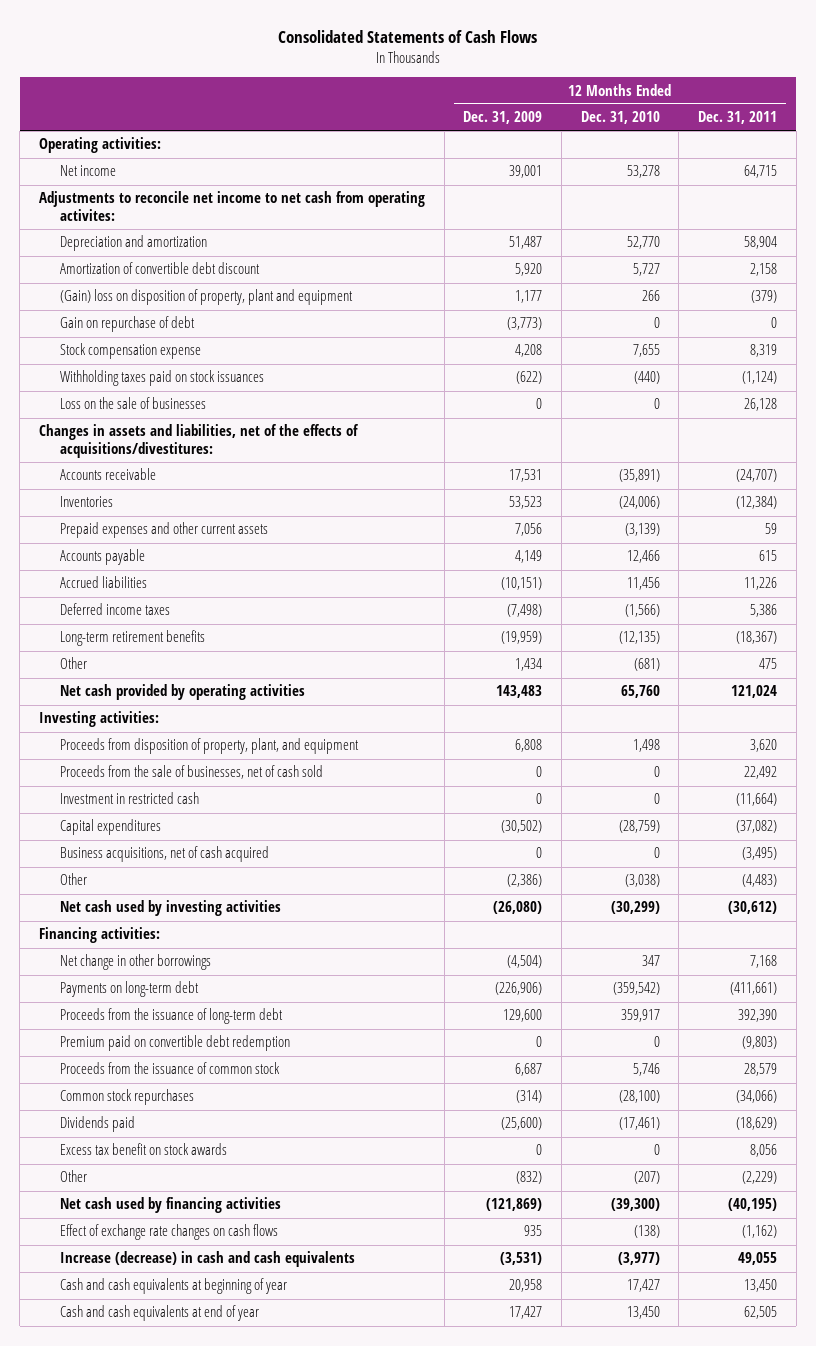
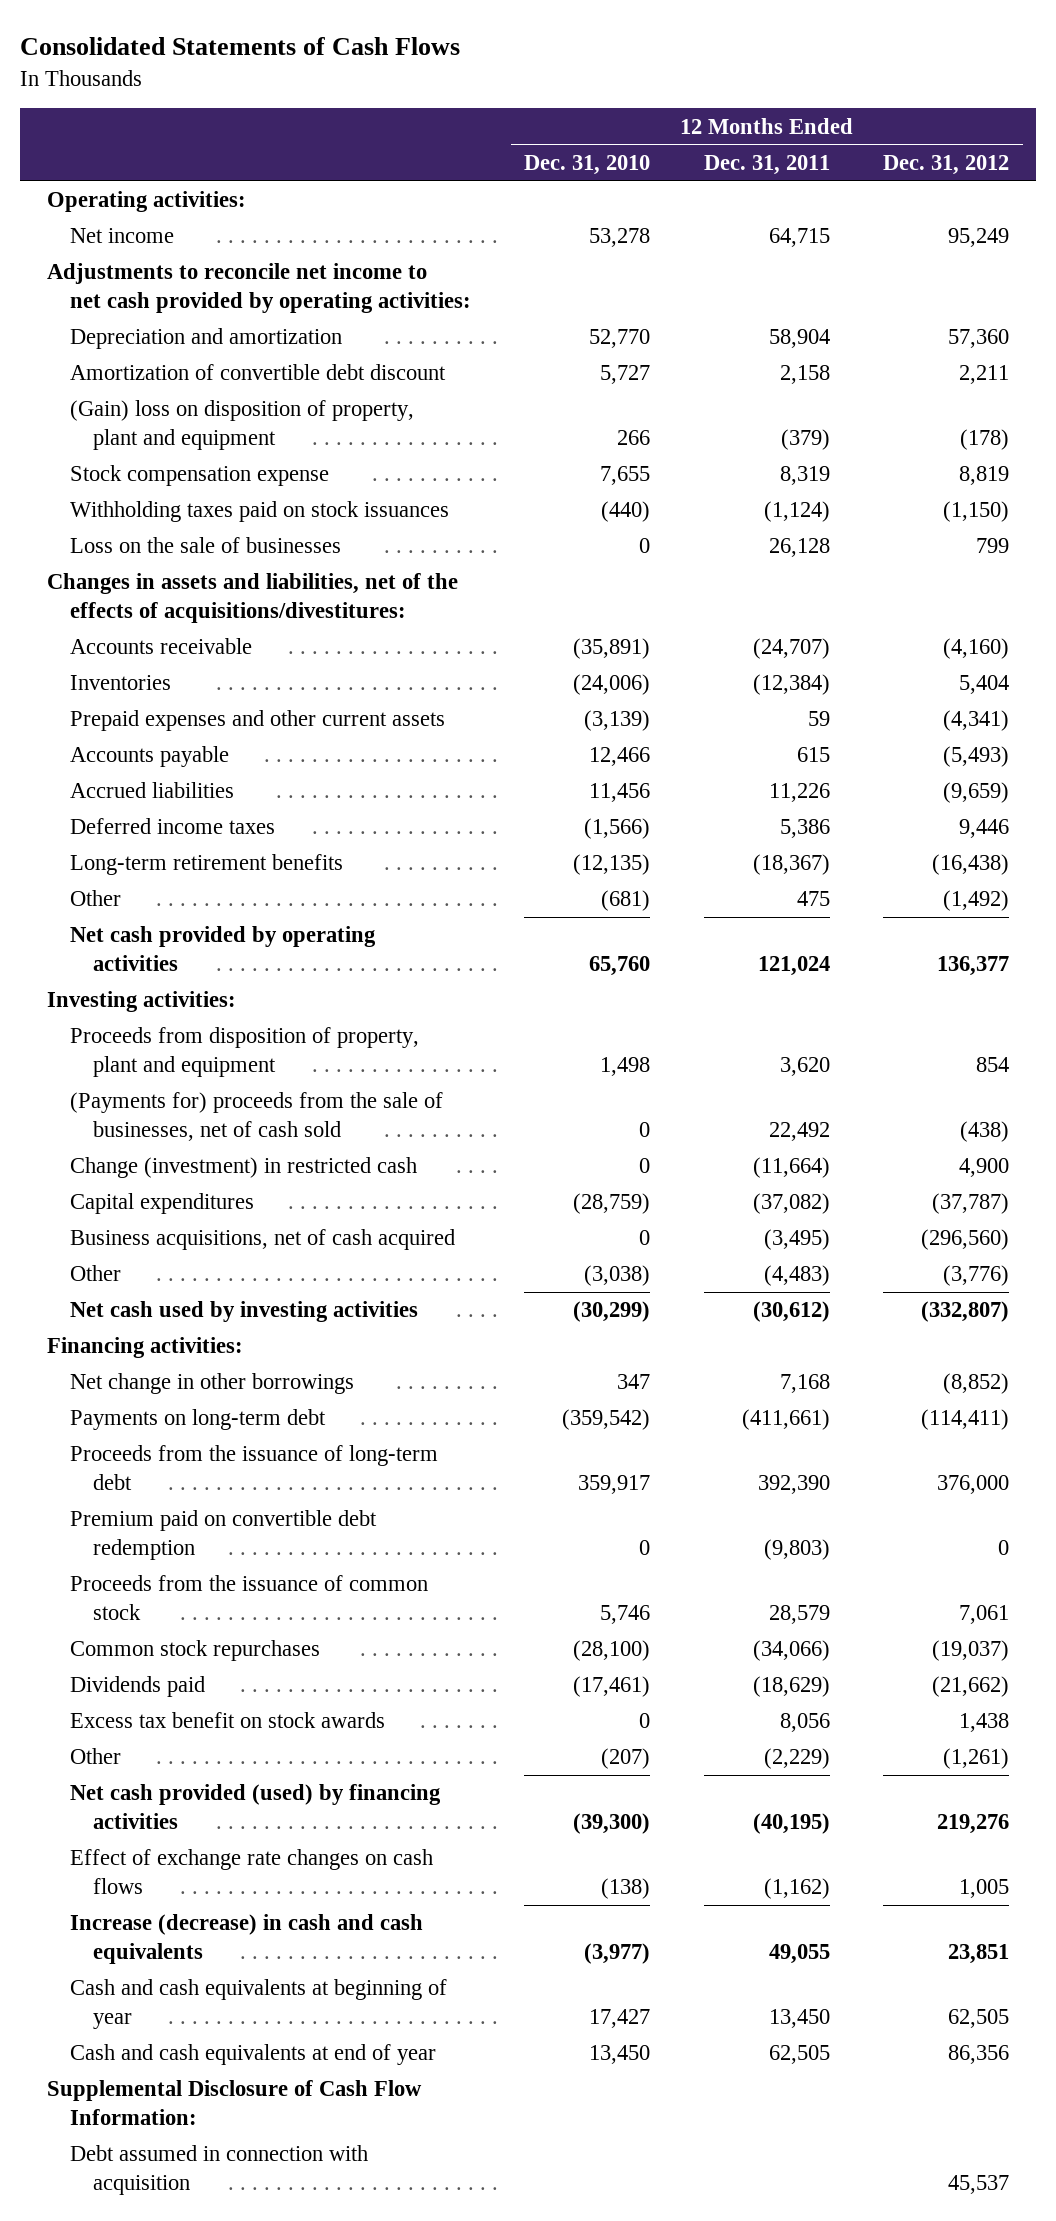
- | 12 Months Ended Dec. 31, 2009 | 12 Months Ended Dec. 31, 2010 | 12 Months Ended Dec. 31, 2011
+ | 12 Months Ended Dec. 31, 2010 | 12 Months Ended Dec. 31, 2011 | 12 Months Ended Dec. 31, 2012
- Adjustments to reconcile net income to net cash from operating activites:
+ Adjustments to reconcile net income to net cash provided by operating activities:
- Gain on repurchase of debt | (3,773) | 0 | 0
- Proceeds from disposition of property, plant, and equipment | 6,808 | 1,498 | 3,620
- Proceeds from the sale of businesses, net of cash sold | 0 | 0 | 22,492
- Investment in restricted cash | 0 | 0 | (11,664)
+ Proceeds from disposition of property, plant and equipment | 1,498 | 3,620 | 854
+ (Payments for) proceeds from the sale of businesses, net of cash sold | 0 | 22,492 | (438)
+ Change (investment) in restricted cash | 0 | (11,664) | 4,900
- Net cash used by financing activities | (121,869) | (39,300) | (40,195)
+ Net cash provided (used) by financing activities | (39,300) | (40,195) | 219,276
+ Supplemental Disclosure of Cash Flow Information:
+ Debt assumed in connection with acquisition | | | 45,537

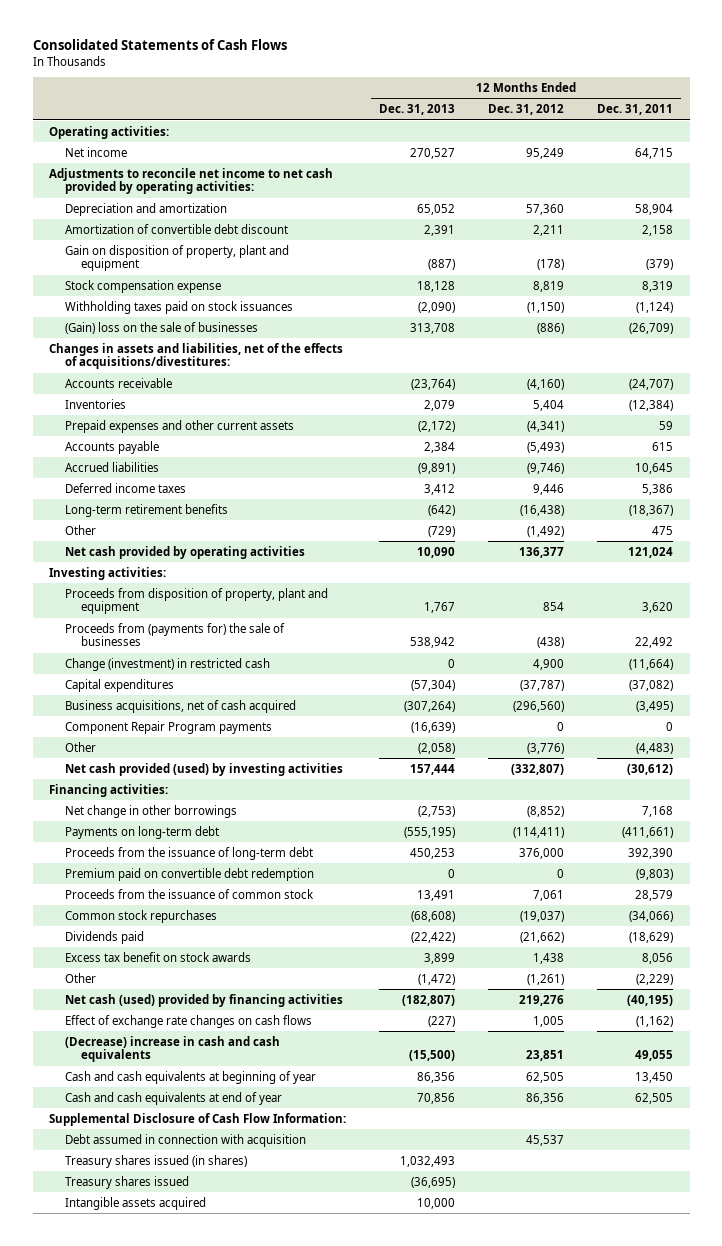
- | 12 Months Ended Dec. 31, 2010 | 12 Months Ended Dec. 31, 2011 | 12 Months Ended Dec. 31, 2012
+ | 12 Months Ended Dec. 31, 2013 | 12 Months Ended Dec. 31, 2012 | 12 Months Ended Dec. 31, 2011
- (Gain) loss on disposition of property, plant and equipment | 266 | (379) | (178)
+ Gain on disposition of property, plant and equipment | (887) | (178) | (379)
- Loss on the sale of businesses | 0 | 26,128 | 799
+ (Gain) loss on the sale of businesses | 313,708 | (886) | (26,709)
- Accrued liabilities | 11,456 | 11,226 | (9,659)
+ Accrued liabilities | (9,891) | (9,746) | 10,645
- (Payments for) proceeds from the sale of businesses, net of cash sold | 0 | 22,492 | (438)
+ Proceeds from (payments for) the sale of businesses | 538,942 | (438) | 22,492
+ Component Repair Program payments | (16,639) | 0 | 0
- Net cash used by investing activities | (30,299) | (30,612) | (332,807)
+ Net cash provided (used) by investing activities | 157,444 | (332,807) | (30,612)
- Net cash provided (used) by financing activities | (39,300) | (40,195) | 219,276
+ Net cash (used) provided by financing activities | (182,807) | 219,276 | (40,195)
- Increase (decrease) in cash and cash equivalents | (3,977) | 49,055 | 23,851
+ (Decrease) increase in cash and cash equivalents | (15,500) | 23,851 | 49,055
+ Treasury shares issued (in shares) | 1,032,493 | |
+ Treasury shares issued | (36,695) | |
+ Intangible assets acquired | 10,000 | |

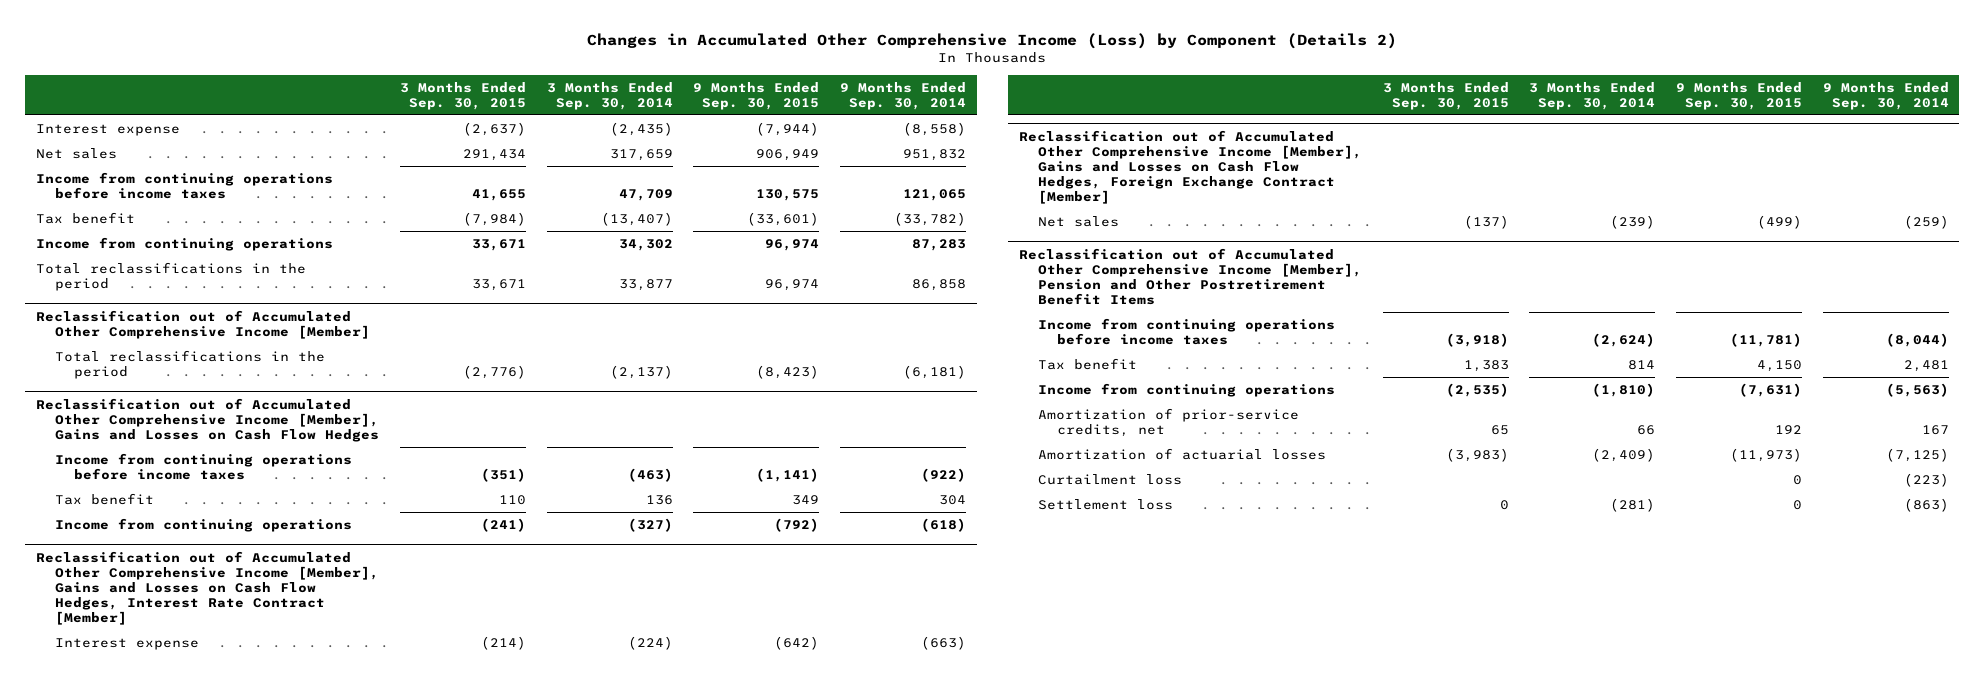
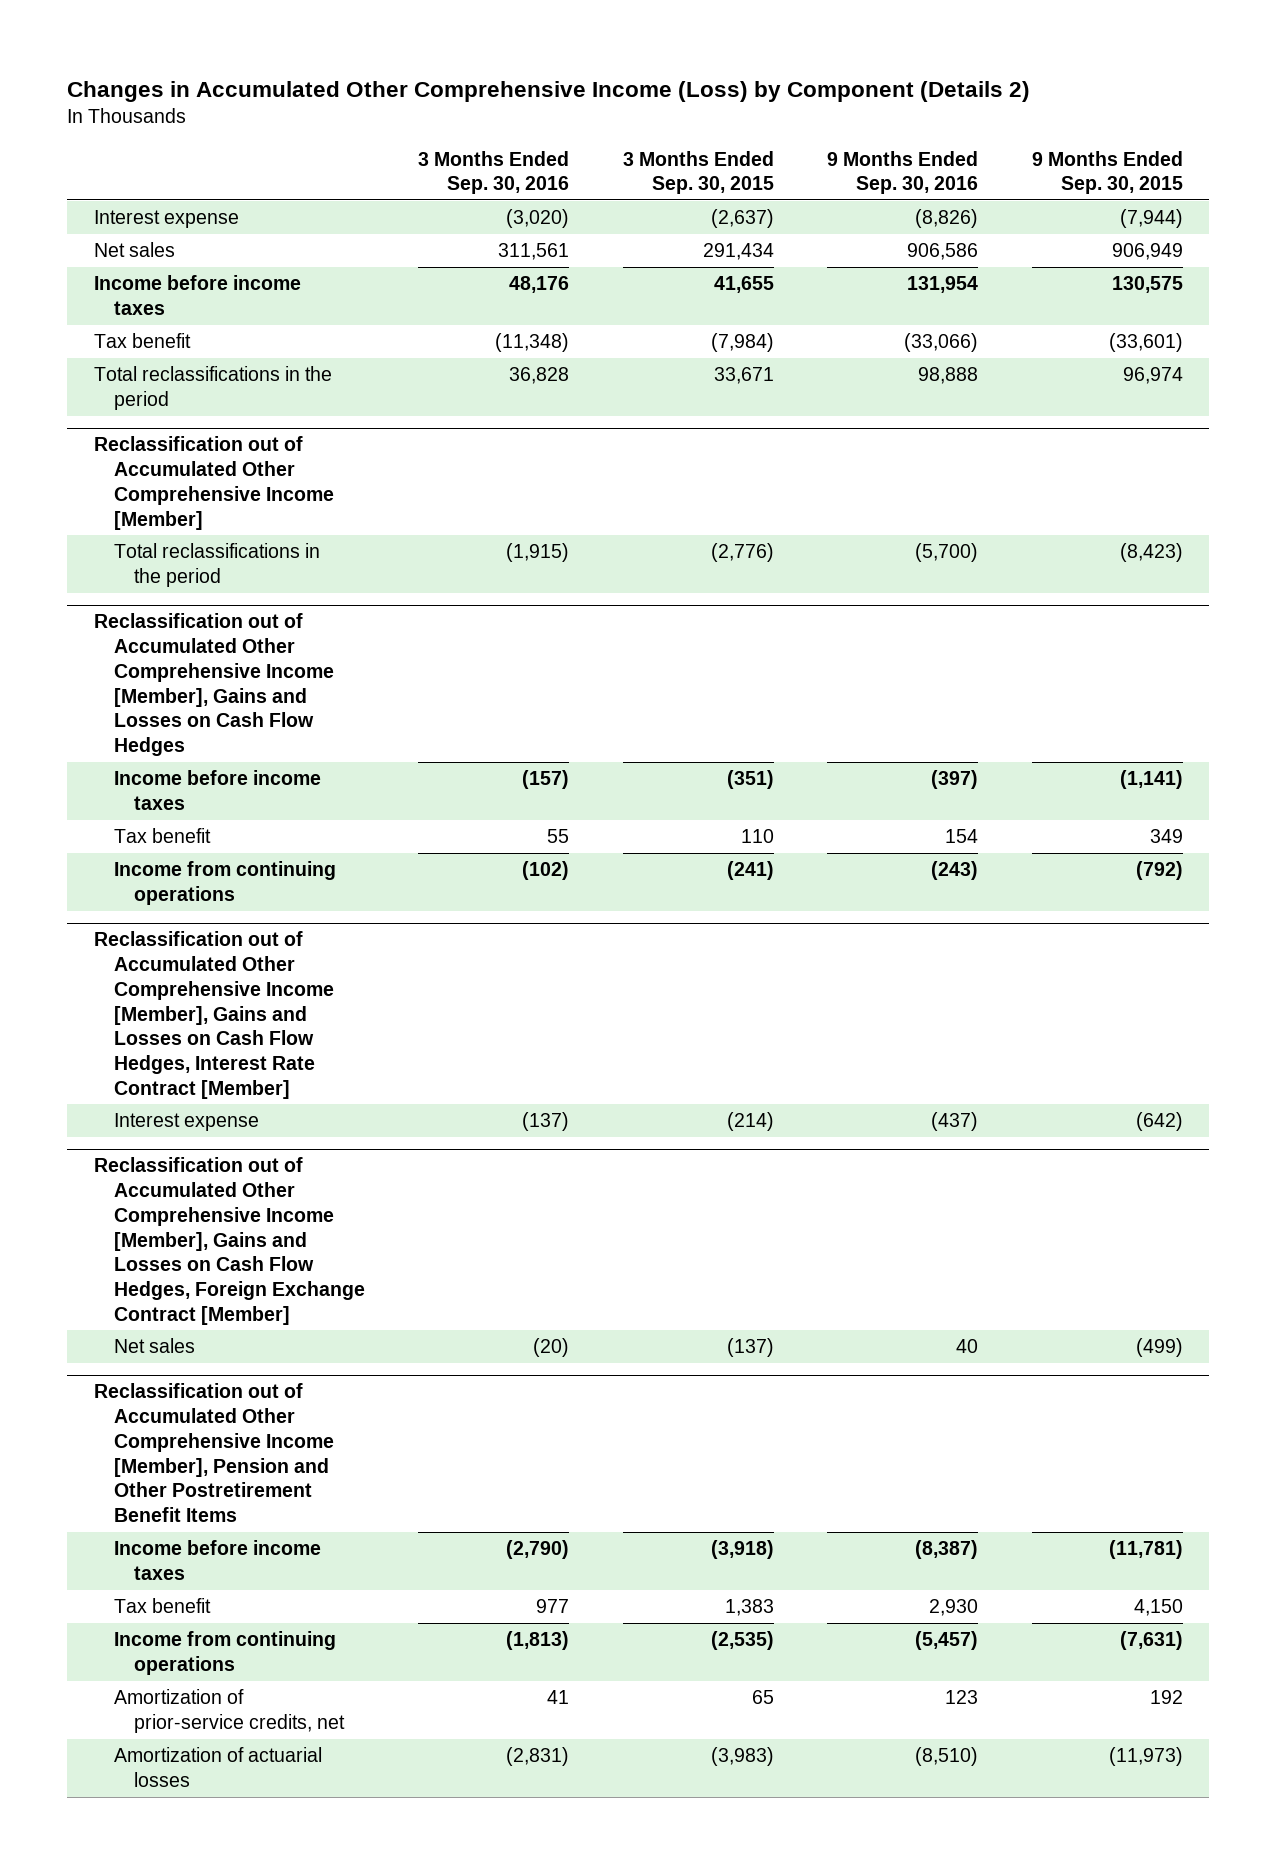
- | 3 Months Ended Sep. 30, 2015 | 3 Months Ended Sep. 30, 2014 | 9 Months Ended Sep. 30, 2015 | 9 Months Ended Sep. 30, 2014
+ | 3 Months Ended Sep. 30, 2016 | 3 Months Ended Sep. 30, 2015 | 9 Months Ended Sep. 30, 2016 | 9 Months Ended Sep. 30, 2015
- Income from continuing operations before income taxes | 41,655 | 47,709 | 130,575 | 121,065
+ Income before income taxes | 48,176 | 41,655 | 131,954 | 130,575
- Income from continuing operations | 33,671 | 34,302 | 96,974 | 87,283
@ Reclassification out of Accumulated Other Comprehensive Income [Member], Gains and Losses on Cash Flow Hedges
- Income from continuing operations before income taxes | (351) | (463) | (1,141) | (922)
+ Income before income taxes | (157) | (351) | (397) | (1,141)
@ Reclassification out of Accumulated Other Comprehensive Income [Member], Pension and Other Postretirement Benefit Items
- Income from continuing operations before income taxes | (3,918) | (2,624) | (11,781) | (8,044)
+ Income before income taxes | (2,790) | (3,918) | (8,387) | (11,781)
- Curtailment loss | | | 0 | (223)
- Settlement loss | 0 | (281) | 0 | (863)

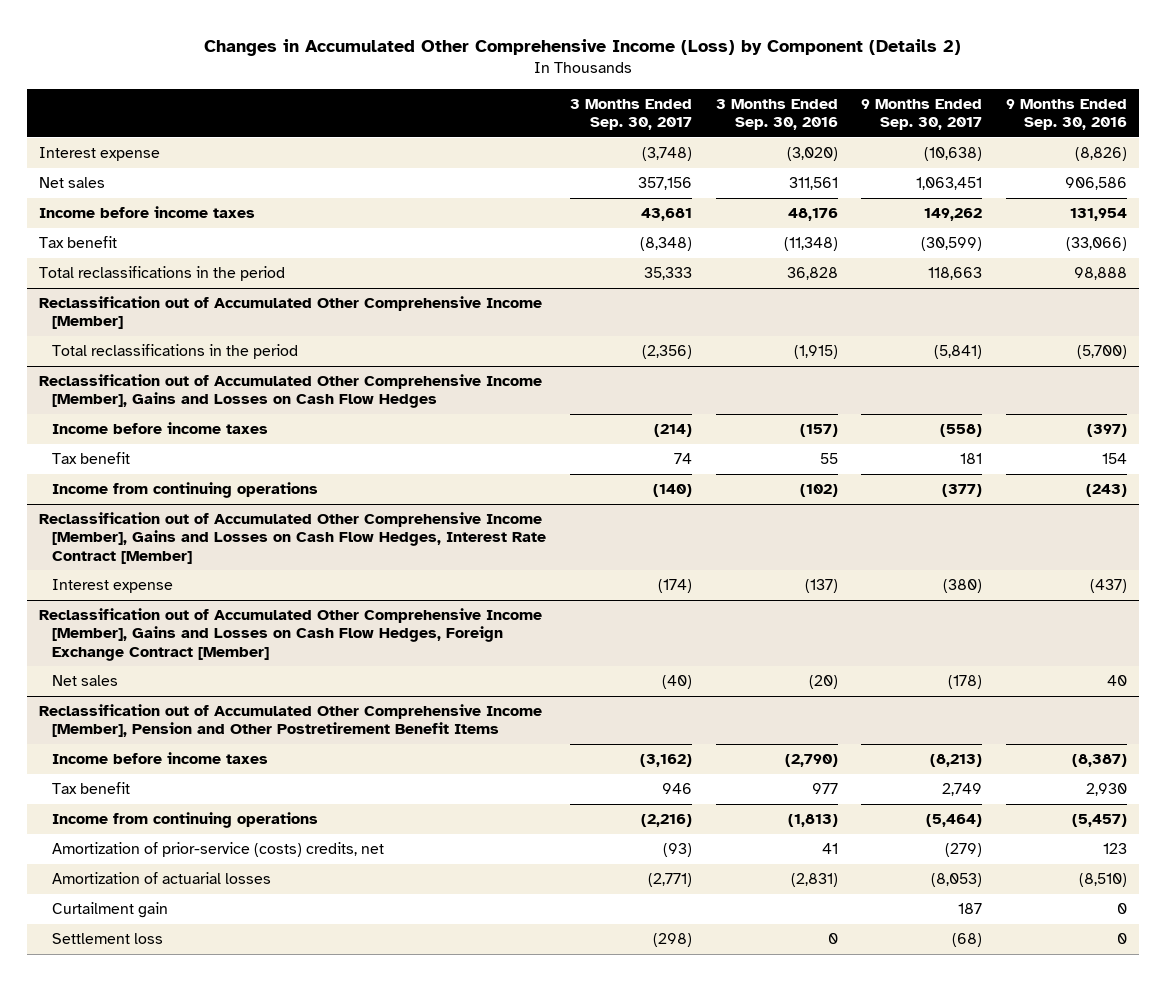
- | 3 Months Ended Sep. 30, 2016 | 3 Months Ended Sep. 30, 2015 | 9 Months Ended Sep. 30, 2016 | 9 Months Ended Sep. 30, 2015
+ | 3 Months Ended Sep. 30, 2017 | 3 Months Ended Sep. 30, 2016 | 9 Months Ended Sep. 30, 2017 | 9 Months Ended Sep. 30, 2016
@ Reclassification out of Accumulated Other Comprehensive Income [Member], Pension and Other Postretirement Benefit Items
- Amortization of prior-service credits, net | 41 | 65 | 123 | 192
+ Amortization of prior-service (costs) credits, net | (93) | 41 | (279) | 123
+ Curtailment gain | | | 187 | 0
+ Settlement loss | (298) | 0 | (68) | 0

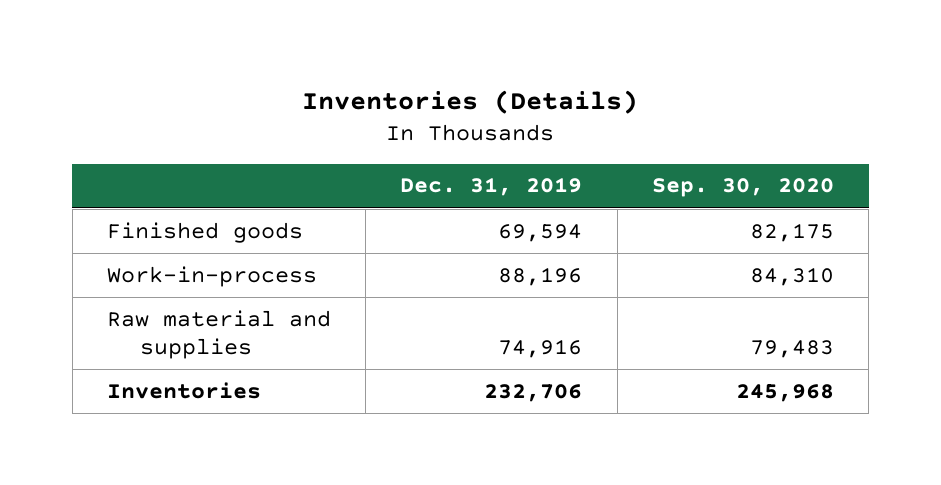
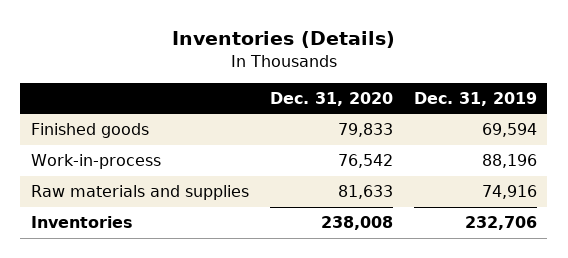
- | Dec. 31, 2019 | Sep. 30, 2020
+ | Dec. 31, 2020 | Dec. 31, 2019
- Raw material and supplies | 74,916 | 79,483
+ Raw materials and supplies | 81,633 | 74,916

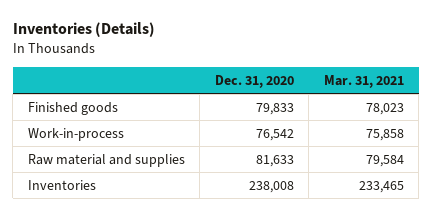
- | Dec. 31, 2020 | Dec. 31, 2019
+ | Dec. 31, 2020 | Mar. 31, 2021
- Raw materials and supplies | 81,633 | 74,916
+ Raw material and supplies | 81,633 | 79,584

